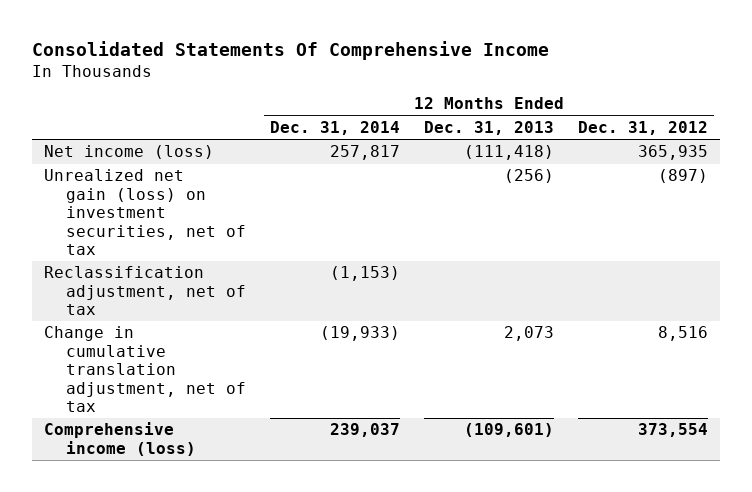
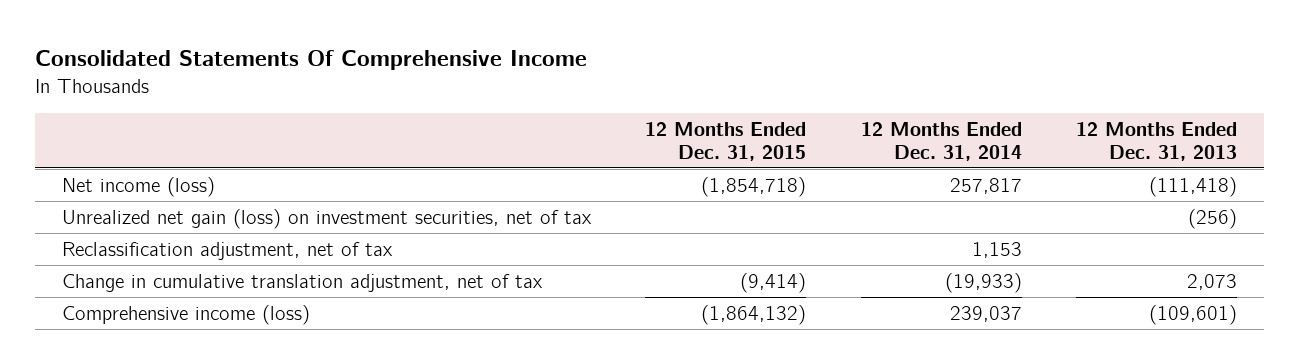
- | 12 Months Ended Dec. 31, 2014 | 12 Months Ended Dec. 31, 2013 | 12 Months Ended Dec. 31, 2012
+ | 12 Months Ended Dec. 31, 2015 | 12 Months Ended Dec. 31, 2014 | 12 Months Ended Dec. 31, 2013
- Reclassification adjustment, net of tax | (1,153) | |
+ Reclassification adjustment, net of tax | | 1,153 |

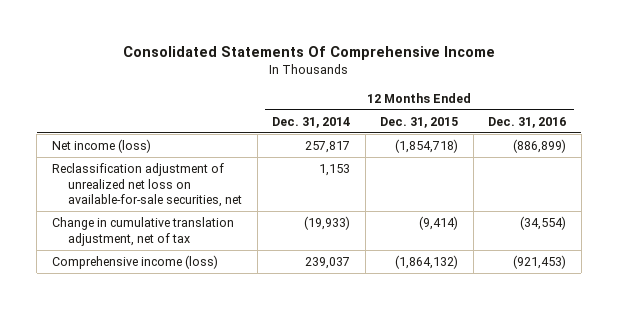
- | 12 Months Ended Dec. 31, 2015 | 12 Months Ended Dec. 31, 2014 | 12 Months Ended Dec. 31, 2013
+ | 12 Months Ended Dec. 31, 2014 | 12 Months Ended Dec. 31, 2015 | 12 Months Ended Dec. 31, 2016
- Unrealized net gain (loss) on investment securities, net of tax | | | (256)
- Reclassification adjustment, net of tax | | 1,153 |
+ Reclassification adjustment of unrealized net loss on available-for-sale securities, net | 1,153 | |

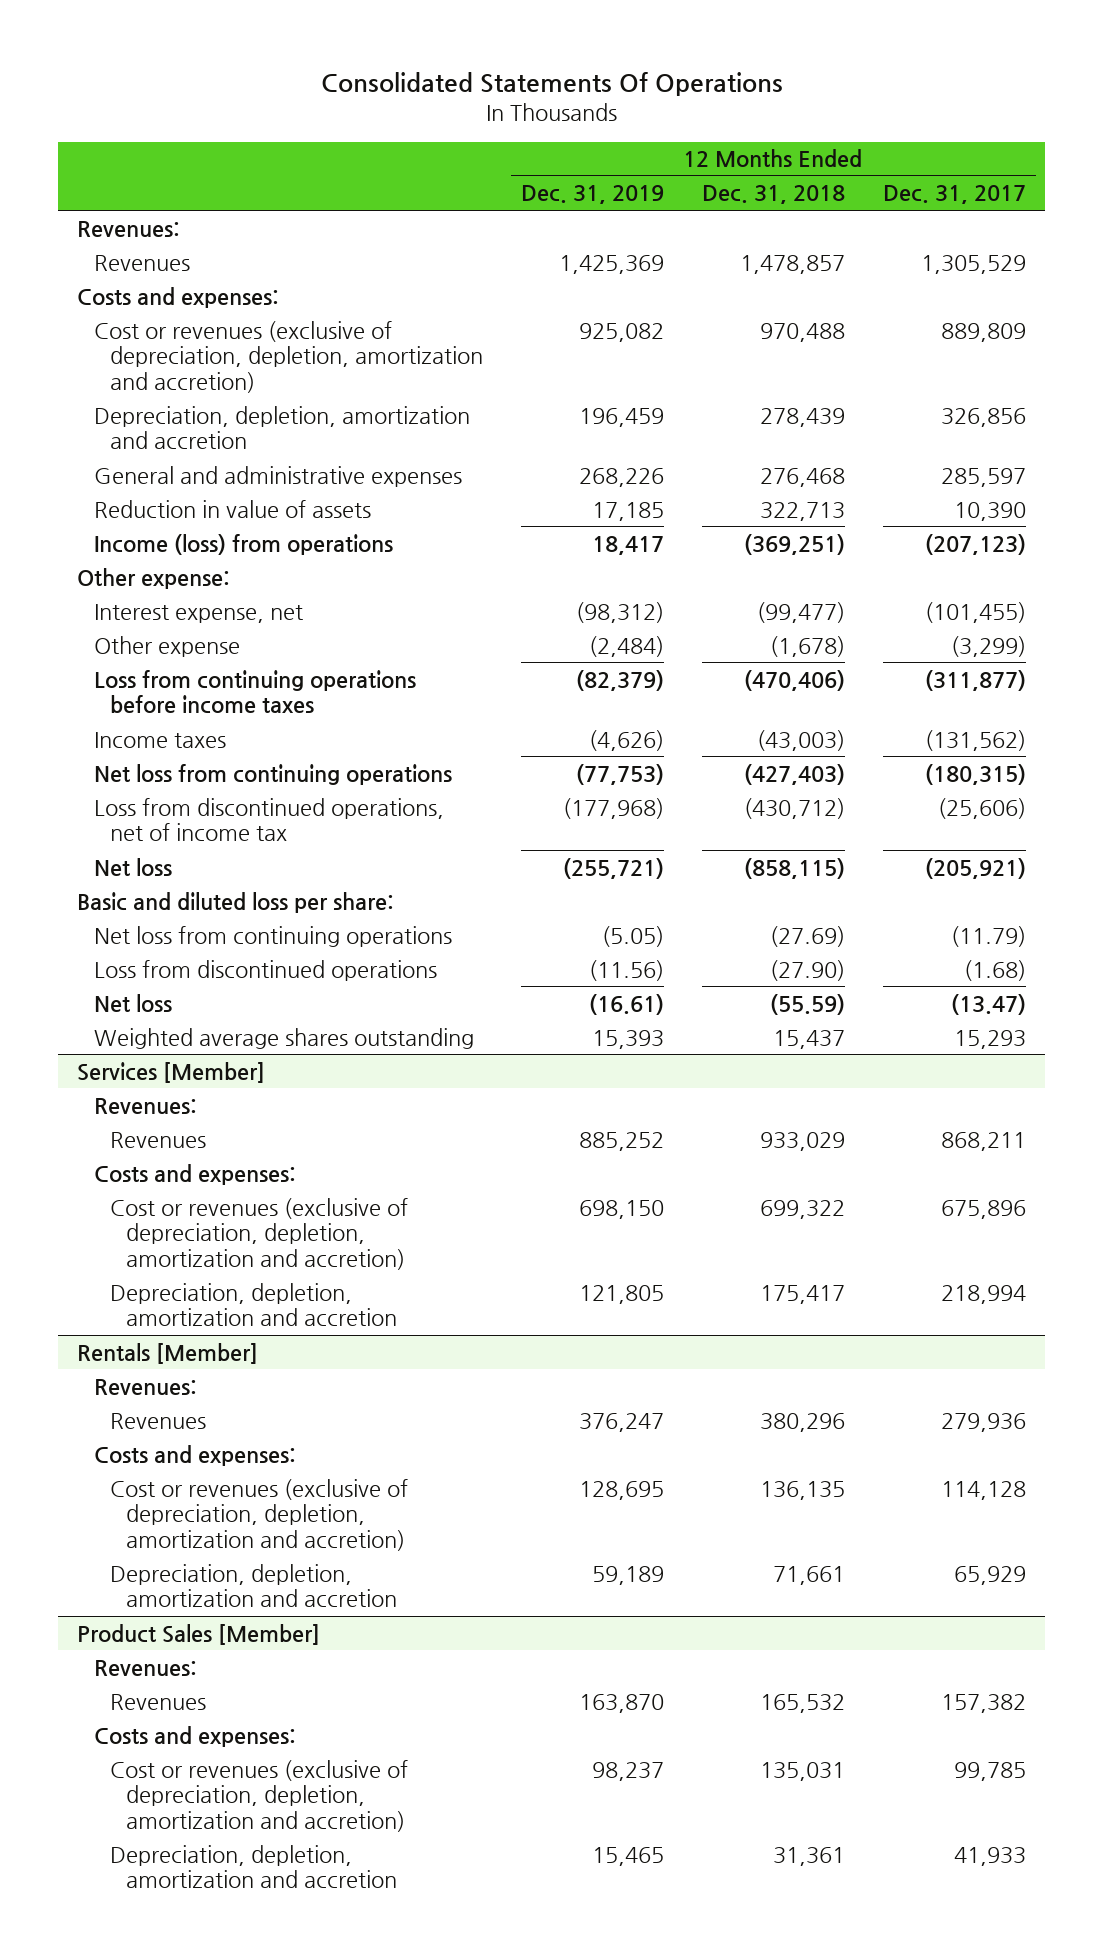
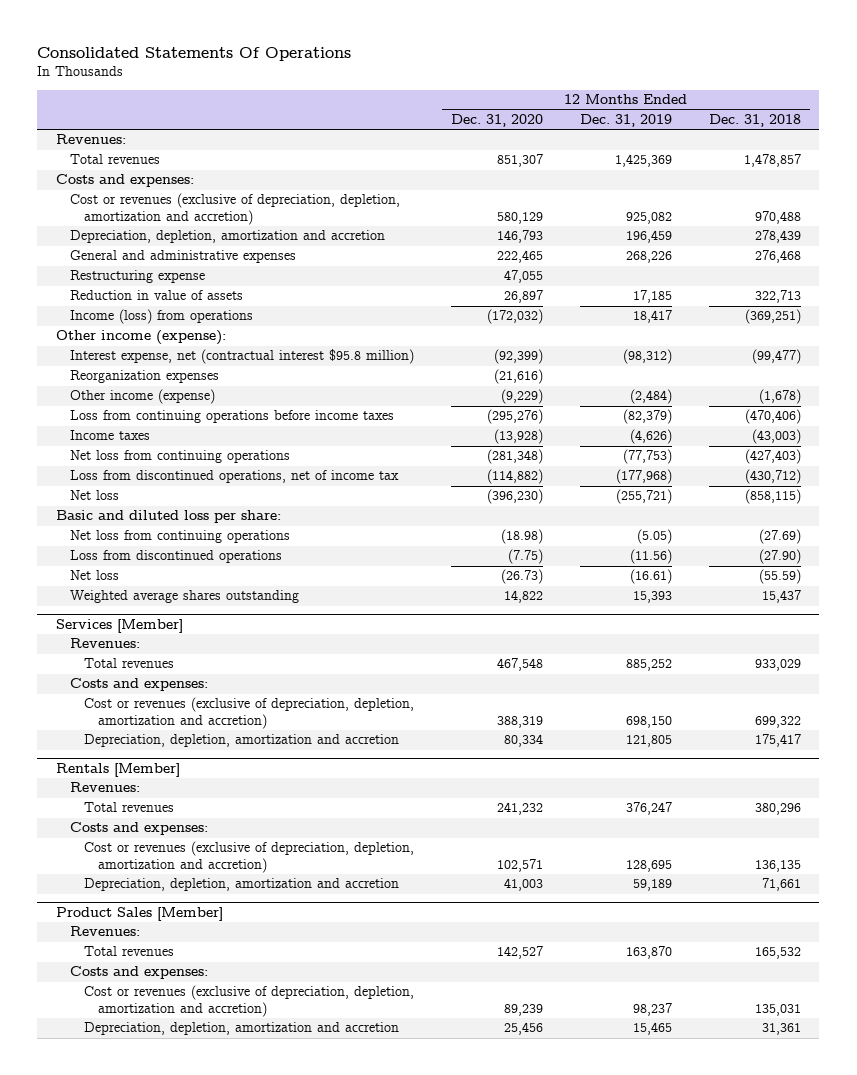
- | 12 Months Ended Dec. 31, 2019 | 12 Months Ended Dec. 31, 2018 | 12 Months Ended Dec. 31, 2017
+ | 12 Months Ended Dec. 31, 2020 | 12 Months Ended Dec. 31, 2019 | 12 Months Ended Dec. 31, 2018
- Revenues | 1,425,369 | 1,478,857 | 1,305,529
+ Total revenues | 851,307 | 1,425,369 | 1,478,857
+ Restructuring expense | 47,055 | |
- Other expense:
- Interest expense, net | (98,312) | (99,477) | (101,455)
- Other expense | (2,484) | (1,678) | (3,299)
+ Other income (expense):
+ Interest expense, net (contractual interest $95.8 million) | (92,399) | (98,312) | (99,477)
+ Reorganization expenses | (21,616) | |
+ Other income (expense) | (9,229) | (2,484) | (1,678)
@ Services [Member]
- Revenues | 885,252 | 933,029 | 868,211
+ Total revenues | 467,548 | 885,252 | 933,029
@ Rentals [Member]
- Revenues | 376,247 | 380,296 | 279,936
+ Total revenues | 241,232 | 376,247 | 380,296
@ Product Sales [Member]
- Revenues | 163,870 | 165,532 | 157,382
+ Total revenues | 142,527 | 163,870 | 165,532

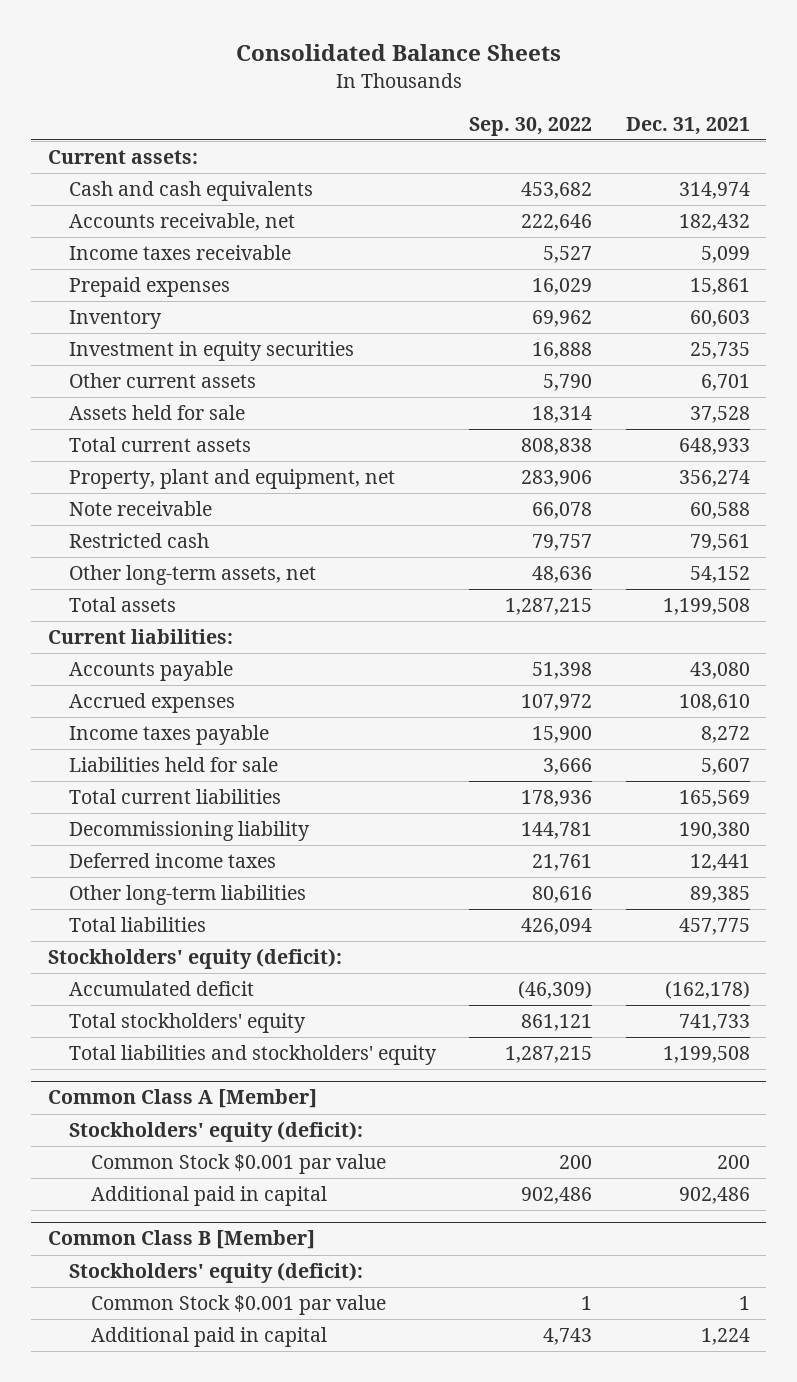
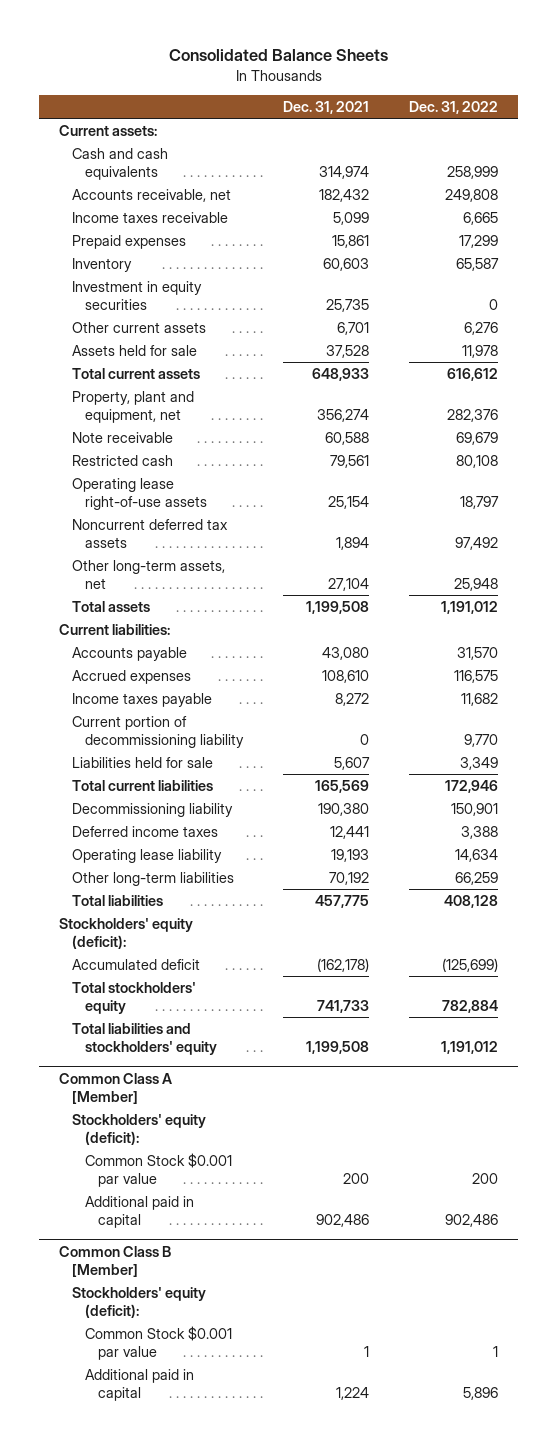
- | Sep. 30, 2022 | Dec. 31, 2021
+ | Dec. 31, 2021 | Dec. 31, 2022
- Other long-term assets, net | 48,636 | 54,152
+ Operating lease right-of-use assets | 25,154 | 18,797
+ Noncurrent deferred tax assets | 1,894 | 97,492
+ Other long-term assets, net | 27,104 | 25,948
+ Current portion of decommissioning liability | 0 | 9,770
- Other long-term liabilities | 80,616 | 89,385
+ Operating lease liability | 19,193 | 14,634
+ Other long-term liabilities | 70,192 | 66,259

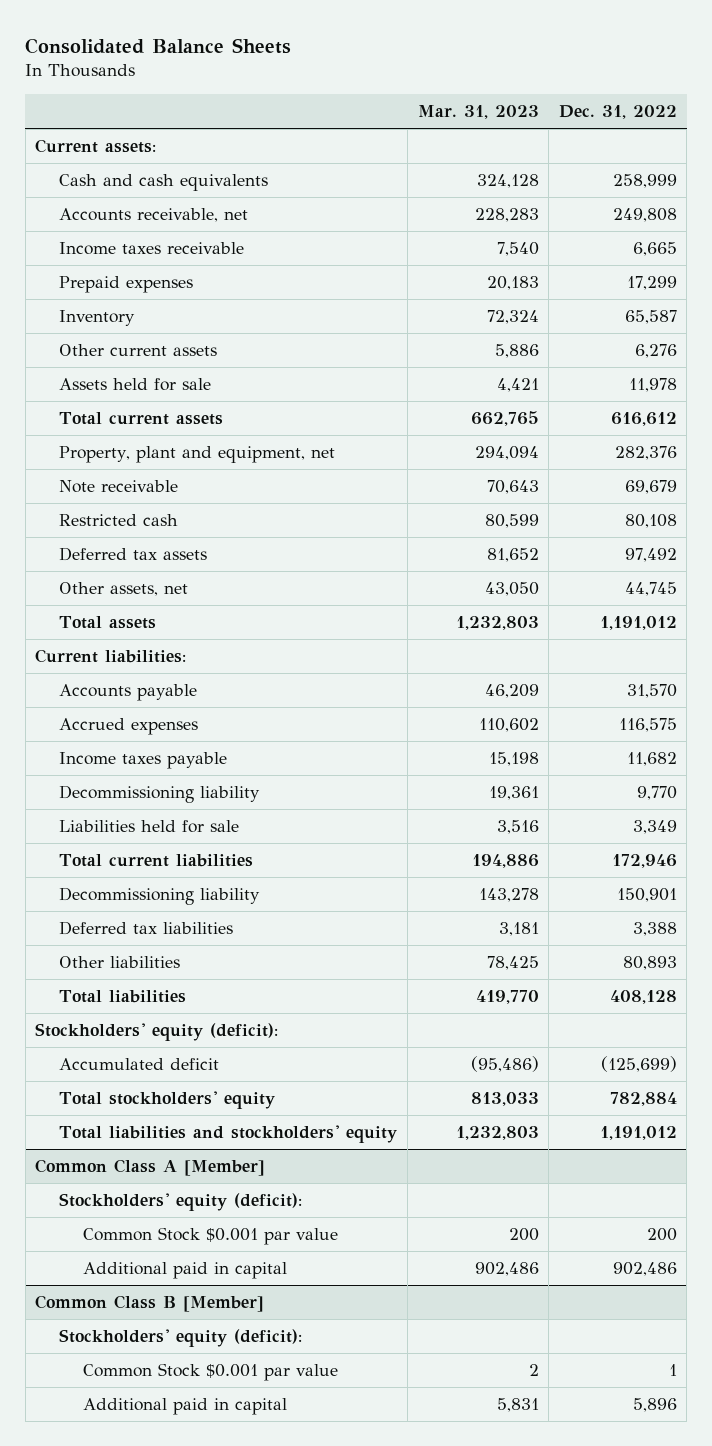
- | Dec. 31, 2021 | Dec. 31, 2022
+ | Mar. 31, 2023 | Dec. 31, 2022
- Investment in equity securities | 25,735 | 0
- Operating lease right-of-use assets | 25,154 | 18,797
- Noncurrent deferred tax assets | 1,894 | 97,492
- Other long-term assets, net | 27,104 | 25,948
+ Deferred tax assets | 81,652 | 97,492
+ Other assets, net | 43,050 | 44,745
- Current portion of decommissioning liability | 0 | 9,770
+ Decommissioning liability | 19,361 | 9,770
- Deferred income taxes | 12,441 | 3,388
- Operating lease liability | 19,193 | 14,634
- Other long-term liabilities | 70,192 | 66,259
+ Deferred tax liabilities | 3,181 | 3,388
+ Other liabilities | 78,425 | 80,893

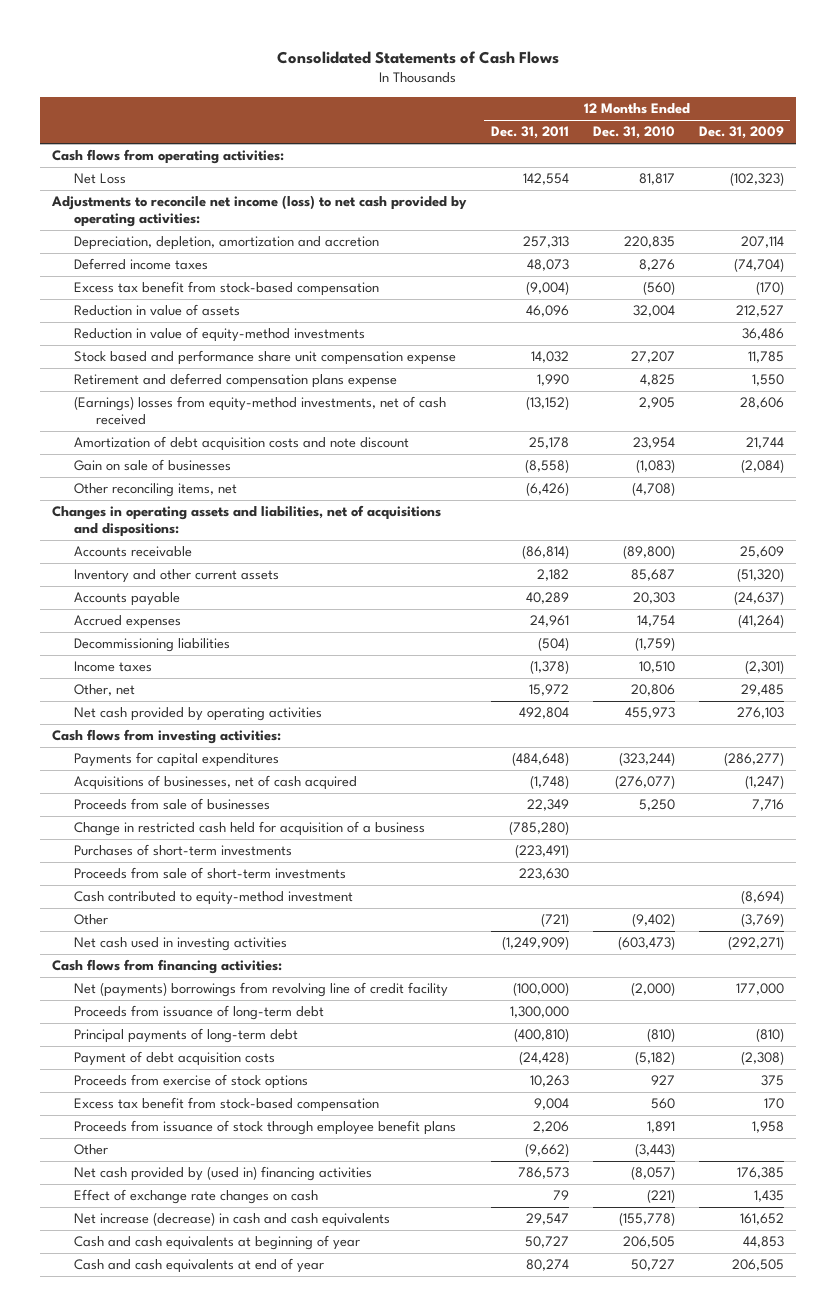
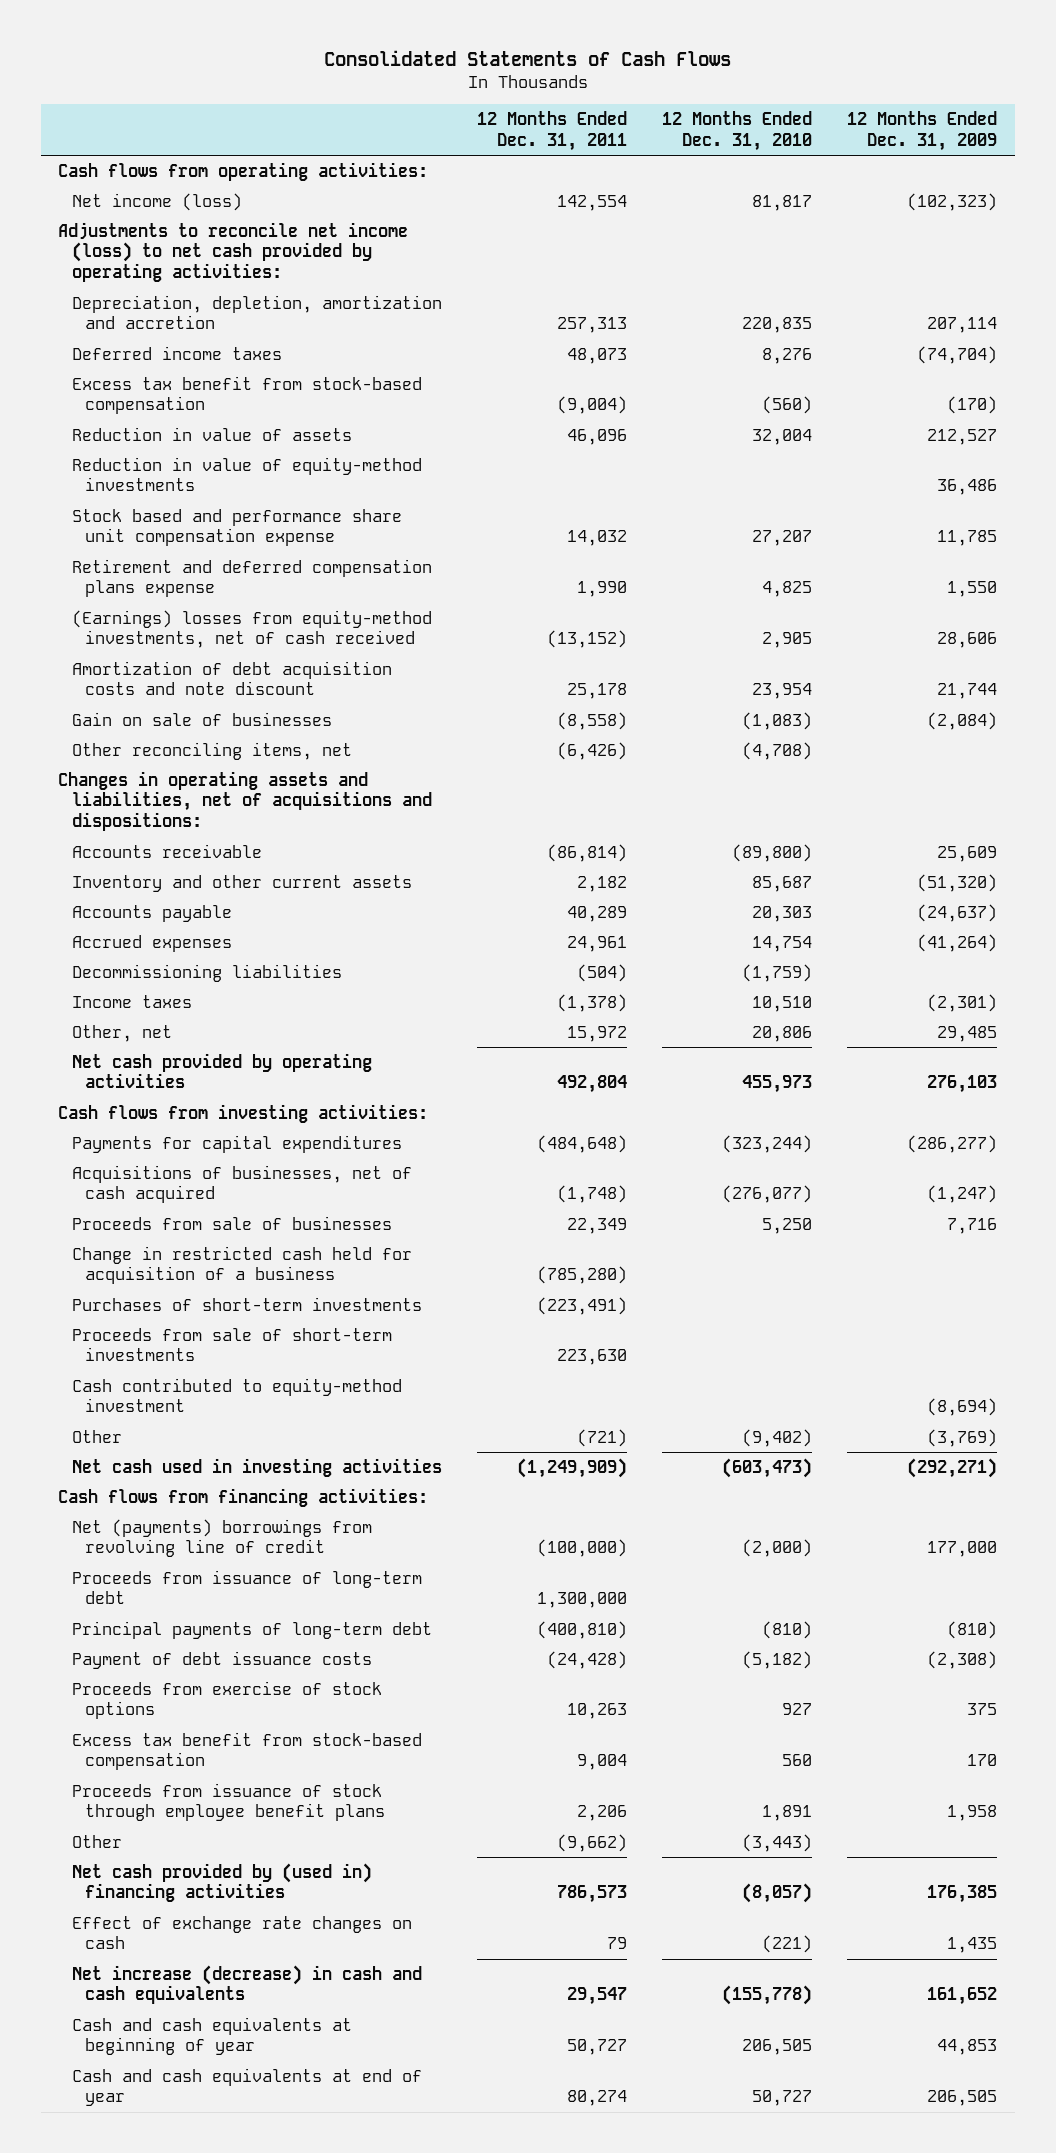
- Net Loss | 142,554 | 81,817 | (102,323)
+ Net income (loss) | 142,554 | 81,817 | (102,323)
- Net (payments) borrowings from revolving line of credit facility | (100,000) | (2,000) | 177,000
+ Net (payments) borrowings from revolving line of credit | (100,000) | (2,000) | 177,000
- Payment of debt acquisition costs | (24,428) | (5,182) | (2,308)
+ Payment of debt issuance costs | (24,428) | (5,182) | (2,308)

